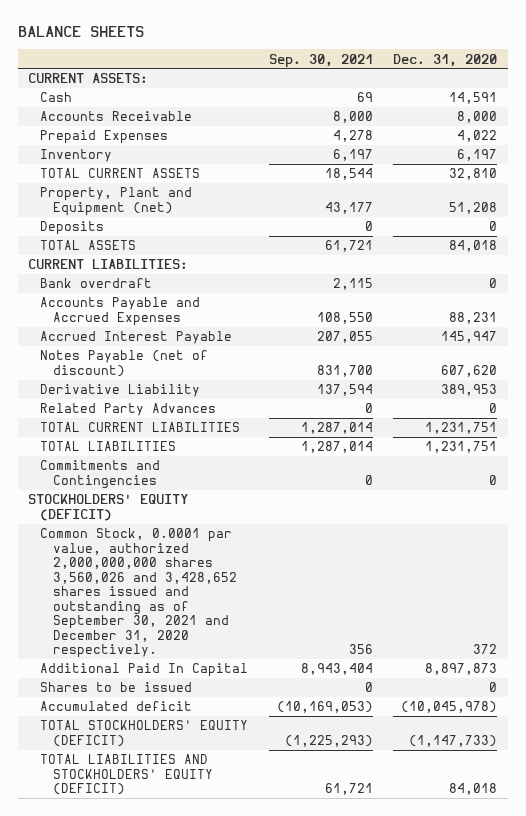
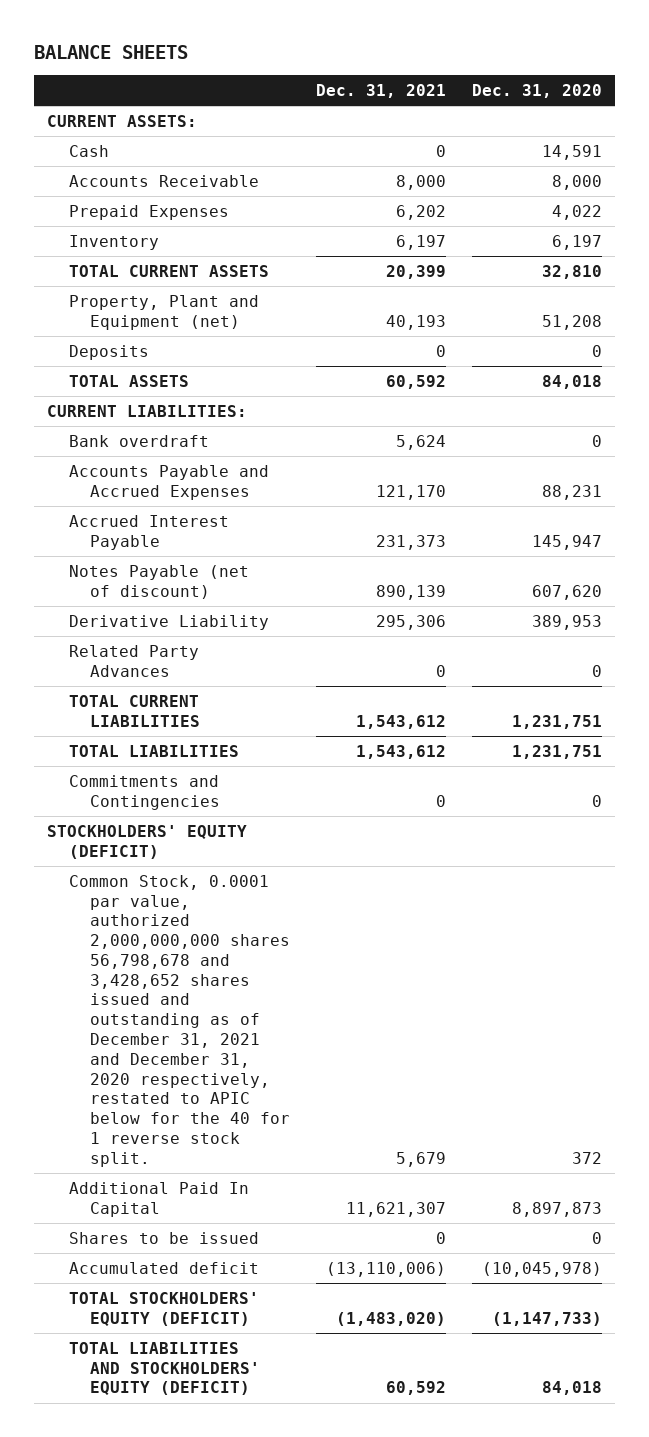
- | Sep. 30, 2021 | Dec. 31, 2020
+ | Dec. 31, 2021 | Dec. 31, 2020
- Common Stock, 0.0001 par value, authorized 2,000,000,000 shares 3,560,026 and 3,428,652 shares issued and outstanding as of September 30, 2021 and December 31, 2020 respectively. | 356 | 372
+ Common Stock, 0.0001 par value, authorized 2,000,000,000 shares 56,798,678 and 3,428,652 shares issued and outstanding as of December 31, 2021 and December 31, 2020 respectively, restated to APIC below for the 40 for 1 reverse stock split. | 5,679 | 372

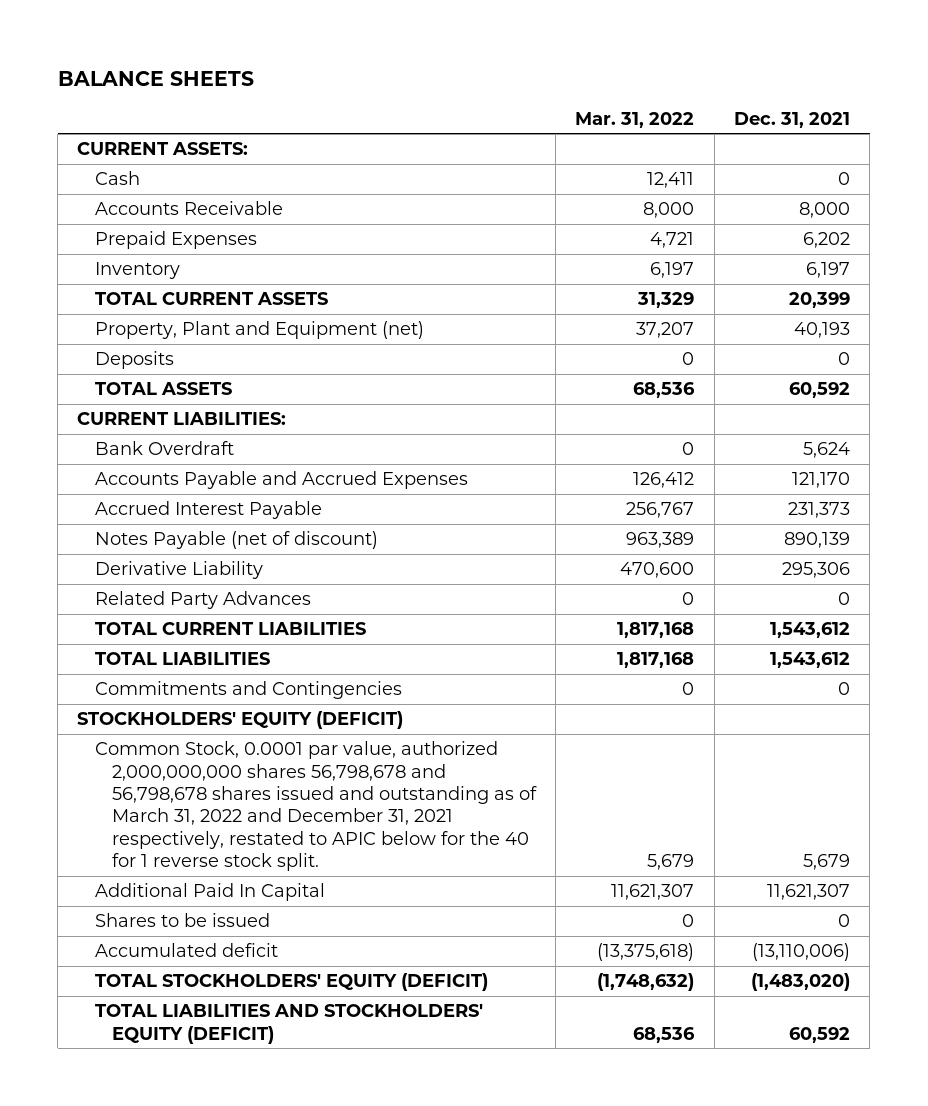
- | Dec. 31, 2021 | Dec. 31, 2020
+ | Mar. 31, 2022 | Dec. 31, 2021
- Bank overdraft | 5,624 | 0
+ Bank Overdraft | 0 | 5,624
- Common Stock, 0.0001 par value, authorized 2,000,000,000 shares 56,798,678 and 3,428,652 shares issued and outstanding as of December 31, 2021 and December 31, 2020 respectively, restated to APIC below for the 40 for 1 reverse stock split. | 5,679 | 372
+ Common Stock, 0.0001 par value, authorized 2,000,000,000 shares 56,798,678 and 56,798,678 shares issued and outstanding as of March 31, 2022 and December 31, 2021 respectively, restated to APIC below for the 40 for 1 reverse stock split. | 5,679 | 5,679

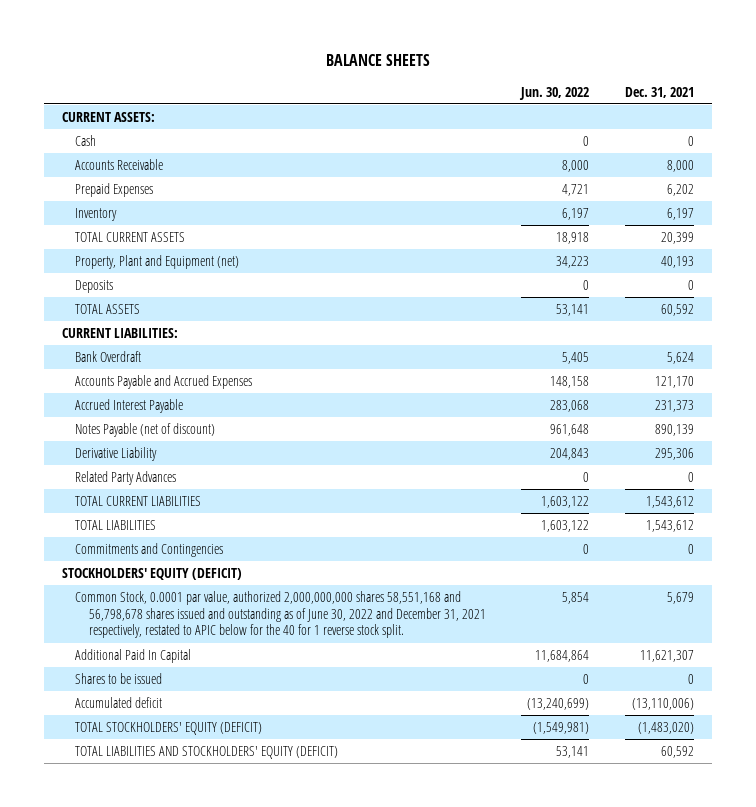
- | Mar. 31, 2022 | Dec. 31, 2021
+ | Jun. 30, 2022 | Dec. 31, 2021
- Common Stock, 0.0001 par value, authorized 2,000,000,000 shares 56,798,678 and 56,798,678 shares issued and outstanding as of March 31, 2022 and December 31, 2021 respectively, restated to APIC below for the 40 for 1 reverse stock split. | 5,679 | 5,679
+ Common Stock, 0.0001 par value, authorized 2,000,000,000 shares 58,551,168 and 56,798,678 shares issued and outstanding as of June 30, 2022 and December 31, 2021 respectively, restated to APIC below for the 40 for 1 reverse stock split. | 5,854 | 5,679

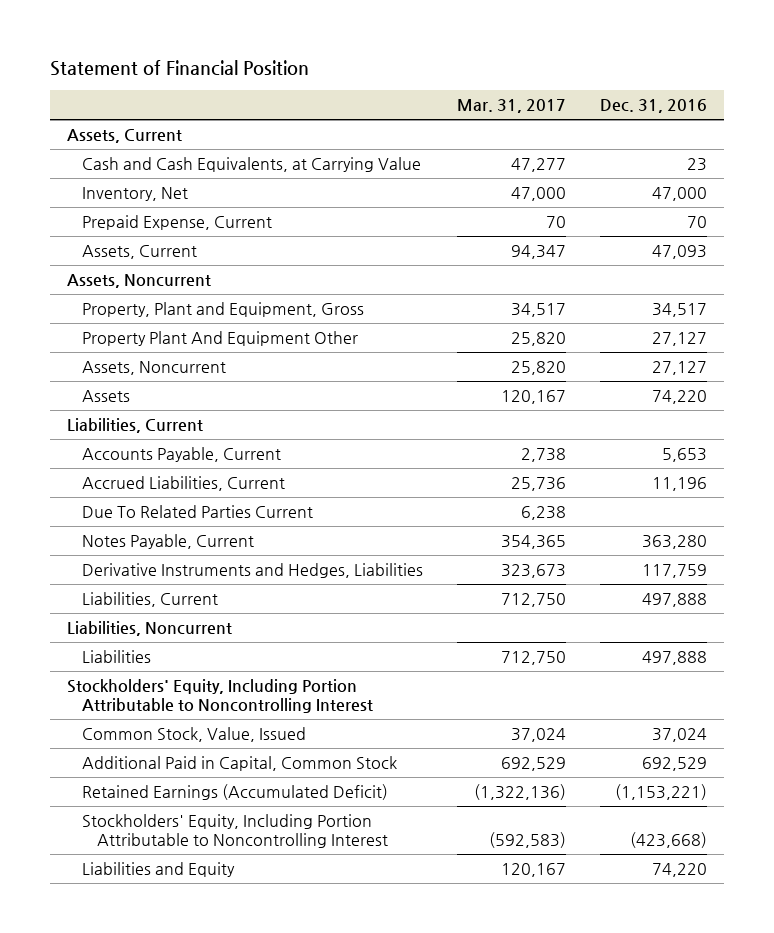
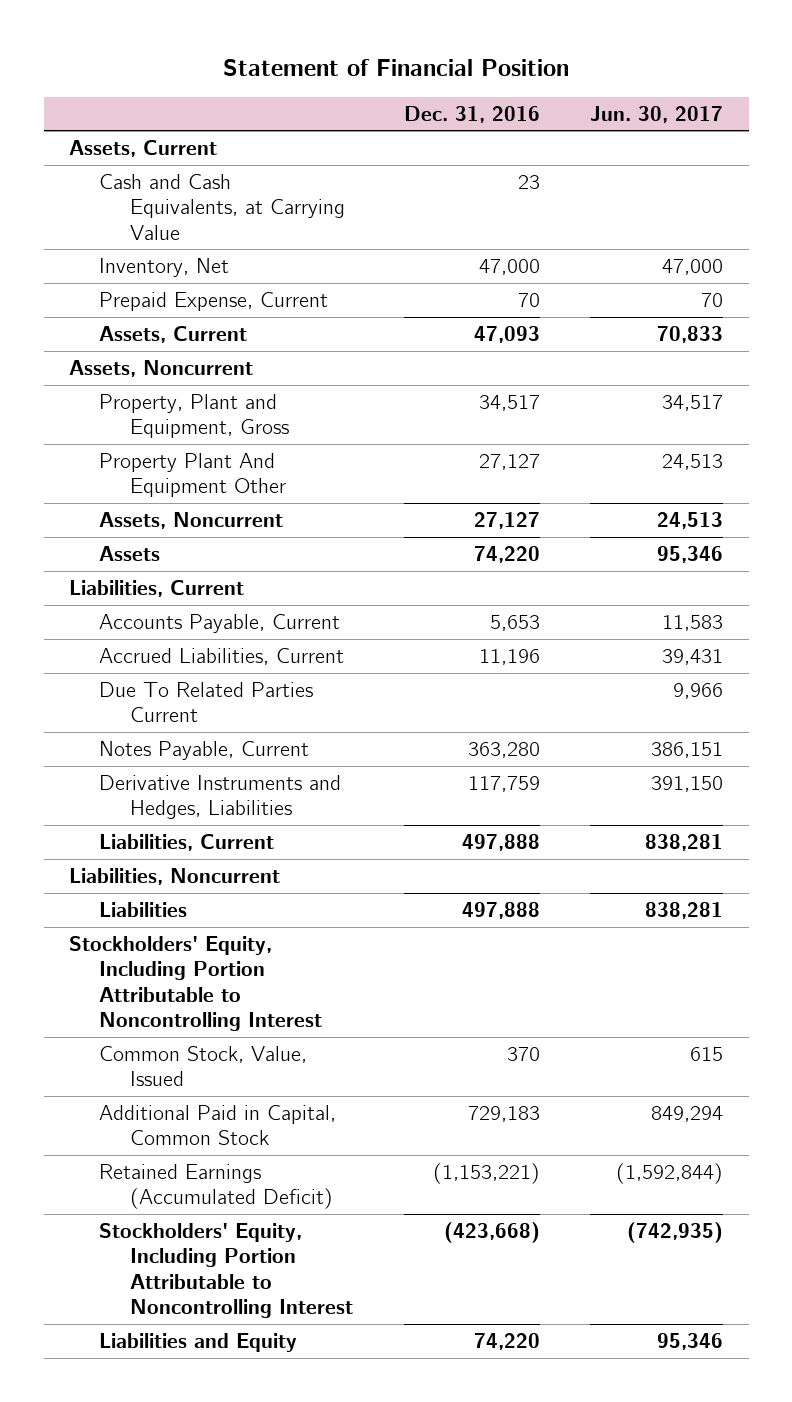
- | Mar. 31, 2017 | Dec. 31, 2016
+ | Dec. 31, 2016 | Jun. 30, 2017
- Common Stock, Value, Issued | 37,024 | 37,024
- Additional Paid in Capital, Common Stock | 692,529 | 692,529
+ Common Stock, Value, Issued | 370 | 615
+ Additional Paid in Capital, Common Stock | 729,183 | 849,294

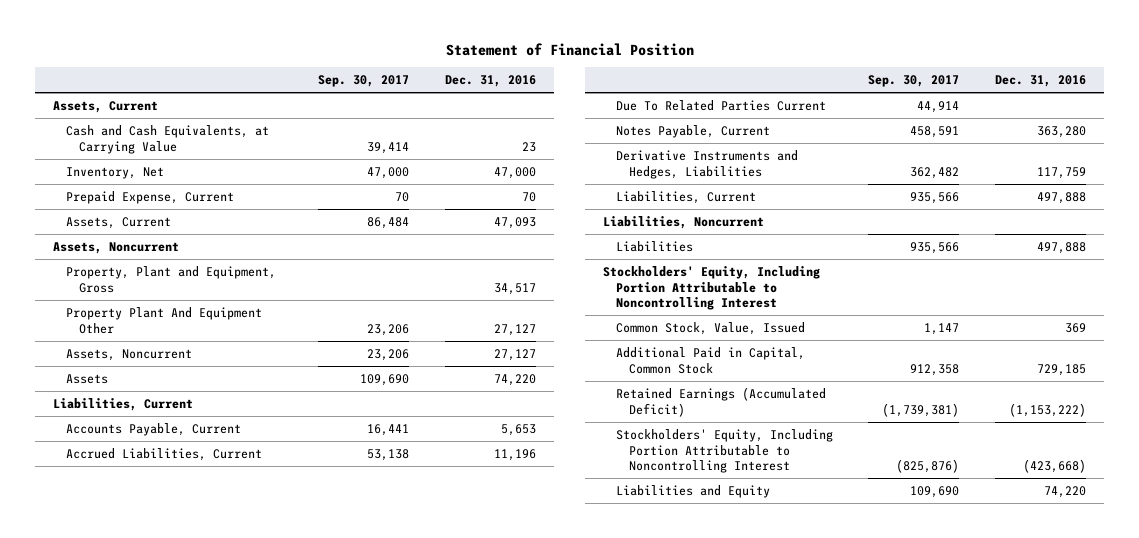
- | Dec. 31, 2016 | Jun. 30, 2017
+ | Sep. 30, 2017 | Dec. 31, 2016
- Common Stock, Value, Issued | 370 | 615
- Additional Paid in Capital, Common Stock | 729,183 | 849,294
- Retained Earnings (Accumulated Deficit) | (1,153,221) | (1,592,844)
+ Common Stock, Value, Issued | 1,147 | 369
+ Additional Paid in Capital, Common Stock | 912,358 | 729,185
+ Retained Earnings (Accumulated Deficit) | (1,739,381) | (1,153,222)

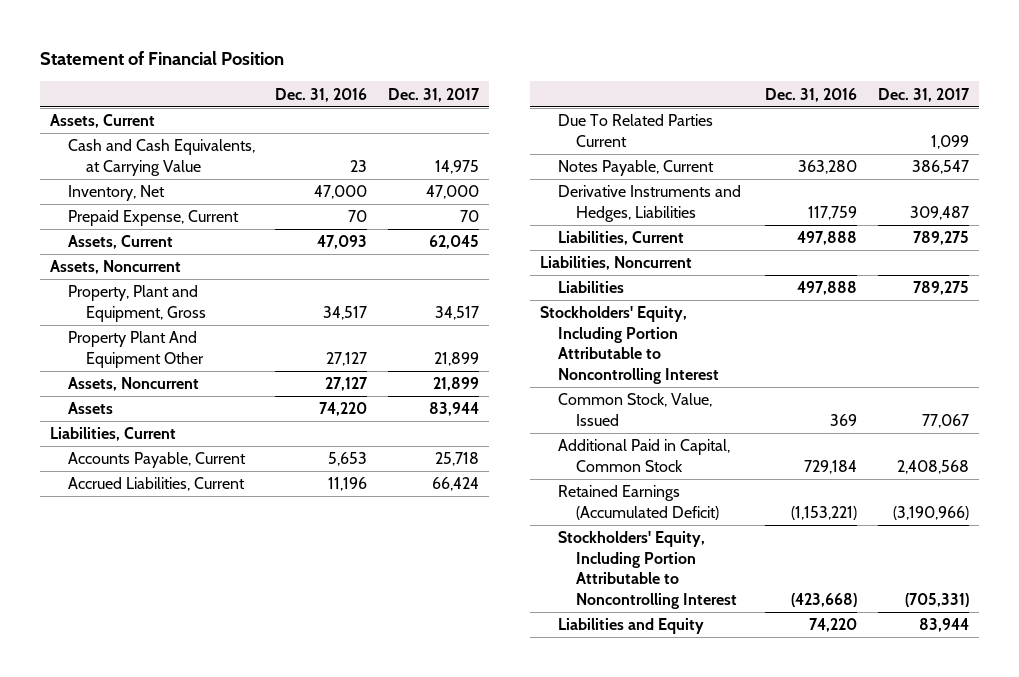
- | Sep. 30, 2017 | Dec. 31, 2016
+ | Dec. 31, 2016 | Dec. 31, 2017
- Additional Paid in Capital, Common Stock | 912,358 | 729,185
- Retained Earnings (Accumulated Deficit) | (1,739,381) | (1,153,222)
+ Additional Paid in Capital, Common Stock | 729,184 | 2,408,568
+ Retained Earnings (Accumulated Deficit) | (1,153,221) | (3,190,966)

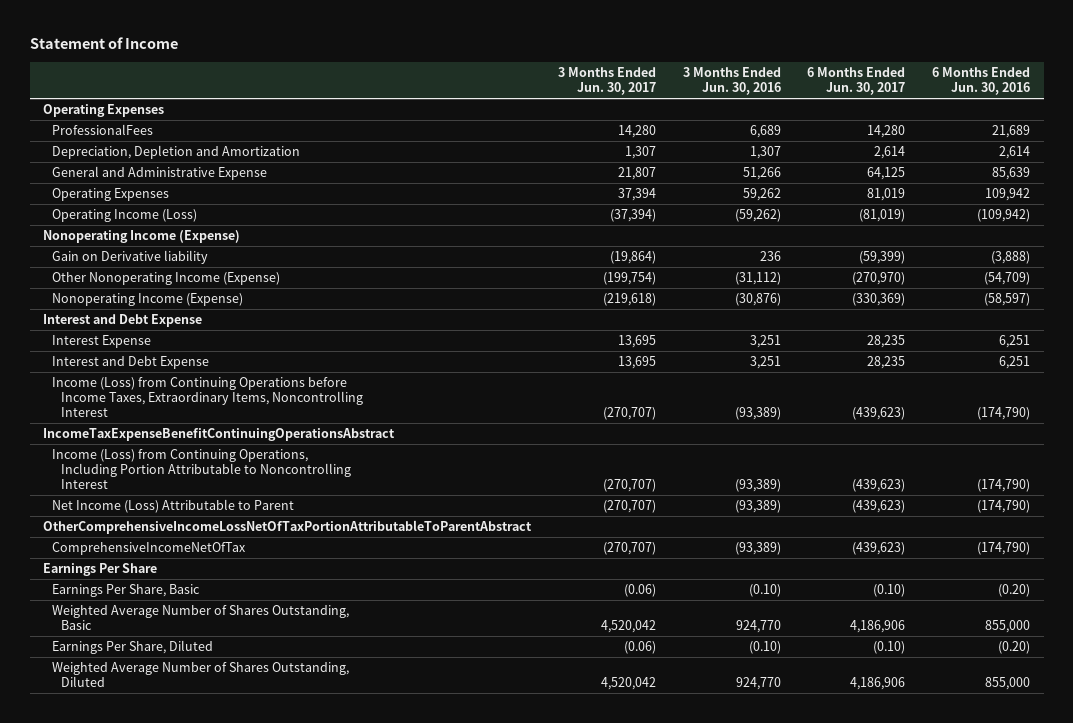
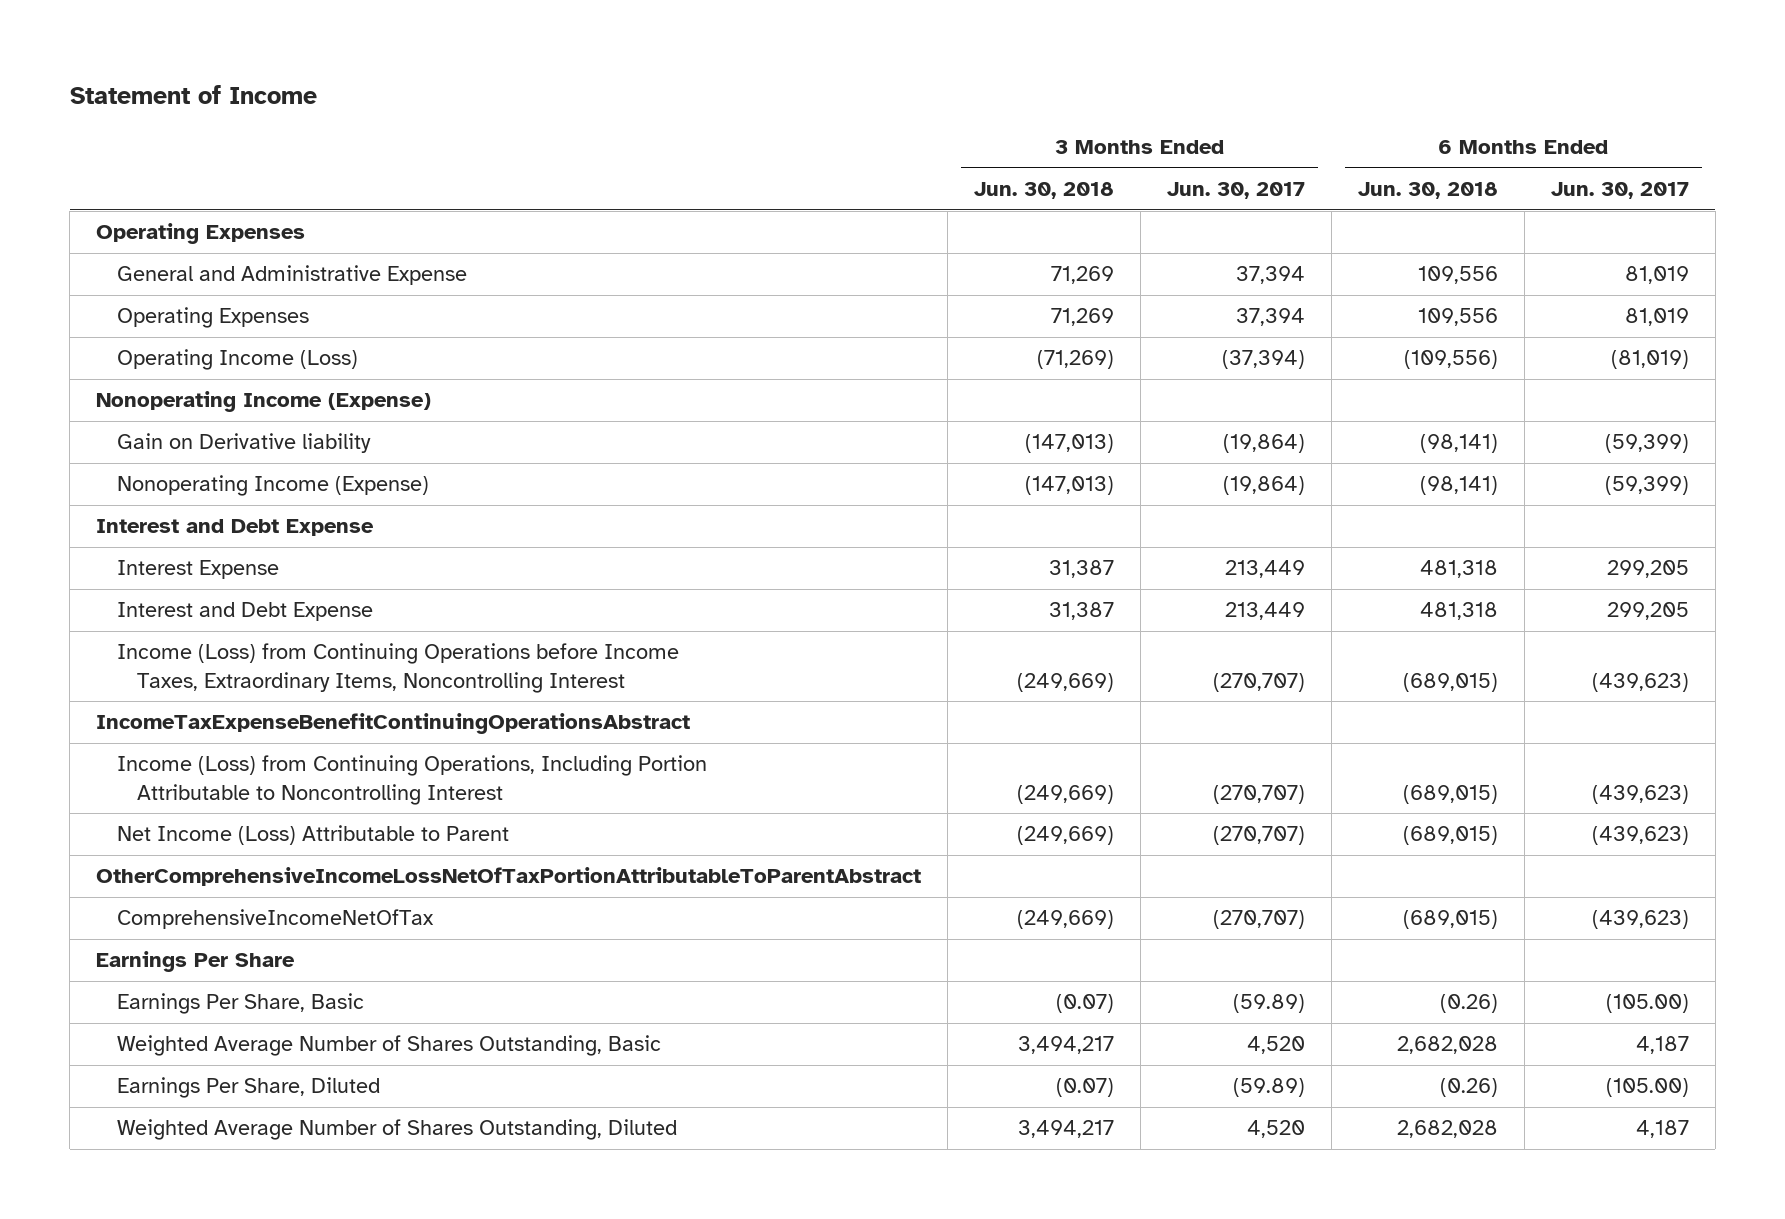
- | 3 Months Ended Jun. 30, 2017 | 3 Months Ended Jun. 30, 2016 | 6 Months Ended Jun. 30, 2017 | 6 Months Ended Jun. 30, 2016
+ | 3 Months Ended Jun. 30, 2018 | 3 Months Ended Jun. 30, 2017 | 6 Months Ended Jun. 30, 2018 | 6 Months Ended Jun. 30, 2017
- ProfessionalFees | 14,280 | 6,689 | 14,280 | 21,689
- Depreciation, Depletion and Amortization | 1,307 | 1,307 | 2,614 | 2,614
- General and Administrative Expense | 21,807 | 51,266 | 64,125 | 85,639
+ General and Administrative Expense | 71,269 | 37,394 | 109,556 | 81,019
- Other Nonoperating Income (Expense) | (199,754) | (31,112) | (270,970) | (54,709)
- Nonoperating Income (Expense) | (219,618) | (30,876) | (330,369) | (58,597)
+ Nonoperating Income (Expense) | (147,013) | (19,864) | (98,141) | (59,399)
- Interest Expense | 13,695 | 3,251 | 28,235 | 6,251
- Interest and Debt Expense | 13,695 | 3,251 | 28,235 | 6,251
+ Interest Expense | 31,387 | 213,449 | 481,318 | 299,205
+ Interest and Debt Expense | 31,387 | 213,449 | 481,318 | 299,205
- Earnings Per Share, Basic | (0.06) | (0.10) | (0.10) | (0.20)
- Weighted Average Number of Shares Outstanding, Basic | 4,520,042 | 924,770 | 4,186,906 | 855,000
- Earnings Per Share, Diluted | (0.06) | (0.10) | (0.10) | (0.20)
- Weighted Average Number of Shares Outstanding, Diluted | 4,520,042 | 924,770 | 4,186,906 | 855,000
+ Earnings Per Share, Basic | (0.07) | (59.89) | (0.26) | (105.00)
+ Weighted Average Number of Shares Outstanding, Basic | 3,494,217 | 4,520 | 2,682,028 | 4,187
+ Earnings Per Share, Diluted | (0.07) | (59.89) | (0.26) | (105.00)
+ Weighted Average Number of Shares Outstanding, Diluted | 3,494,217 | 4,520 | 2,682,028 | 4,187

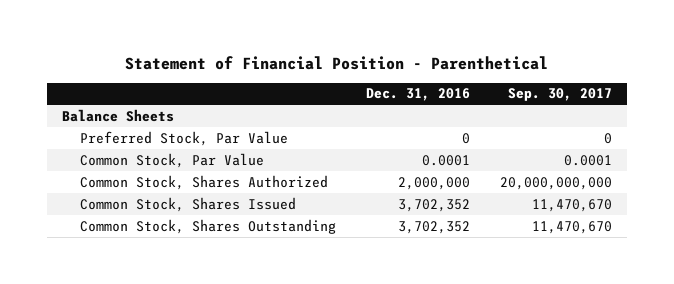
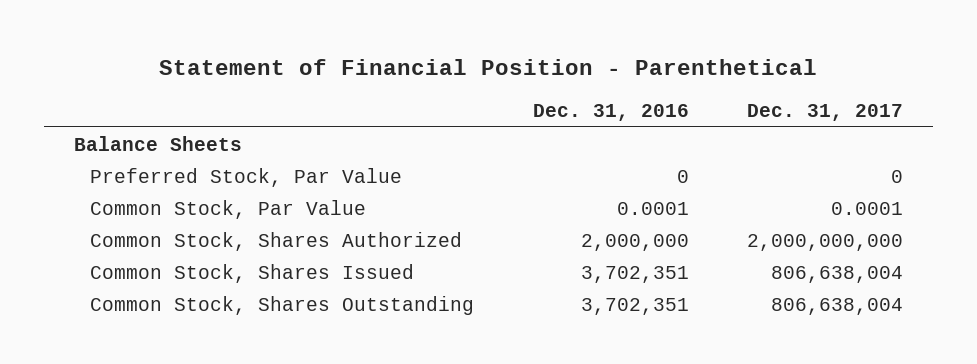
- | Dec. 31, 2016 | Sep. 30, 2017
+ | Dec. 31, 2016 | Dec. 31, 2017
- Common Stock, Shares Issued | 3,702,352 | 11,470,670
- Common Stock, Shares Outstanding | 3,702,352 | 11,470,670
+ Common Stock, Shares Issued | 3,702,351 | 806,638,004
+ Common Stock, Shares Outstanding | 3,702,351 | 806,638,004

